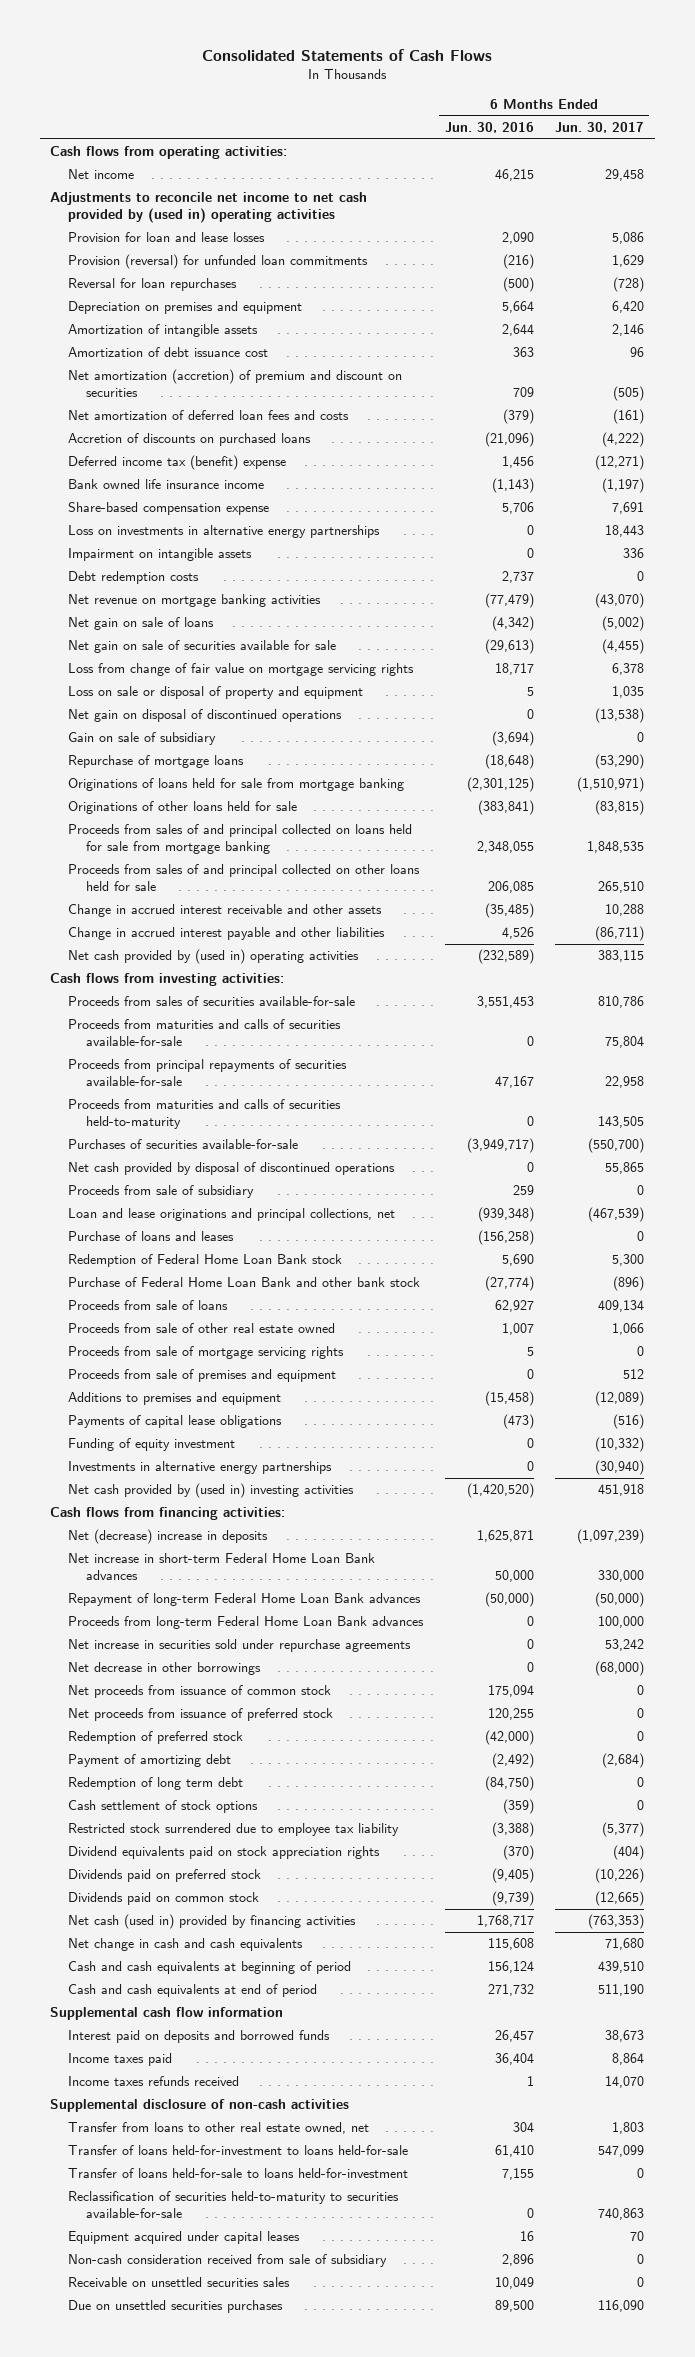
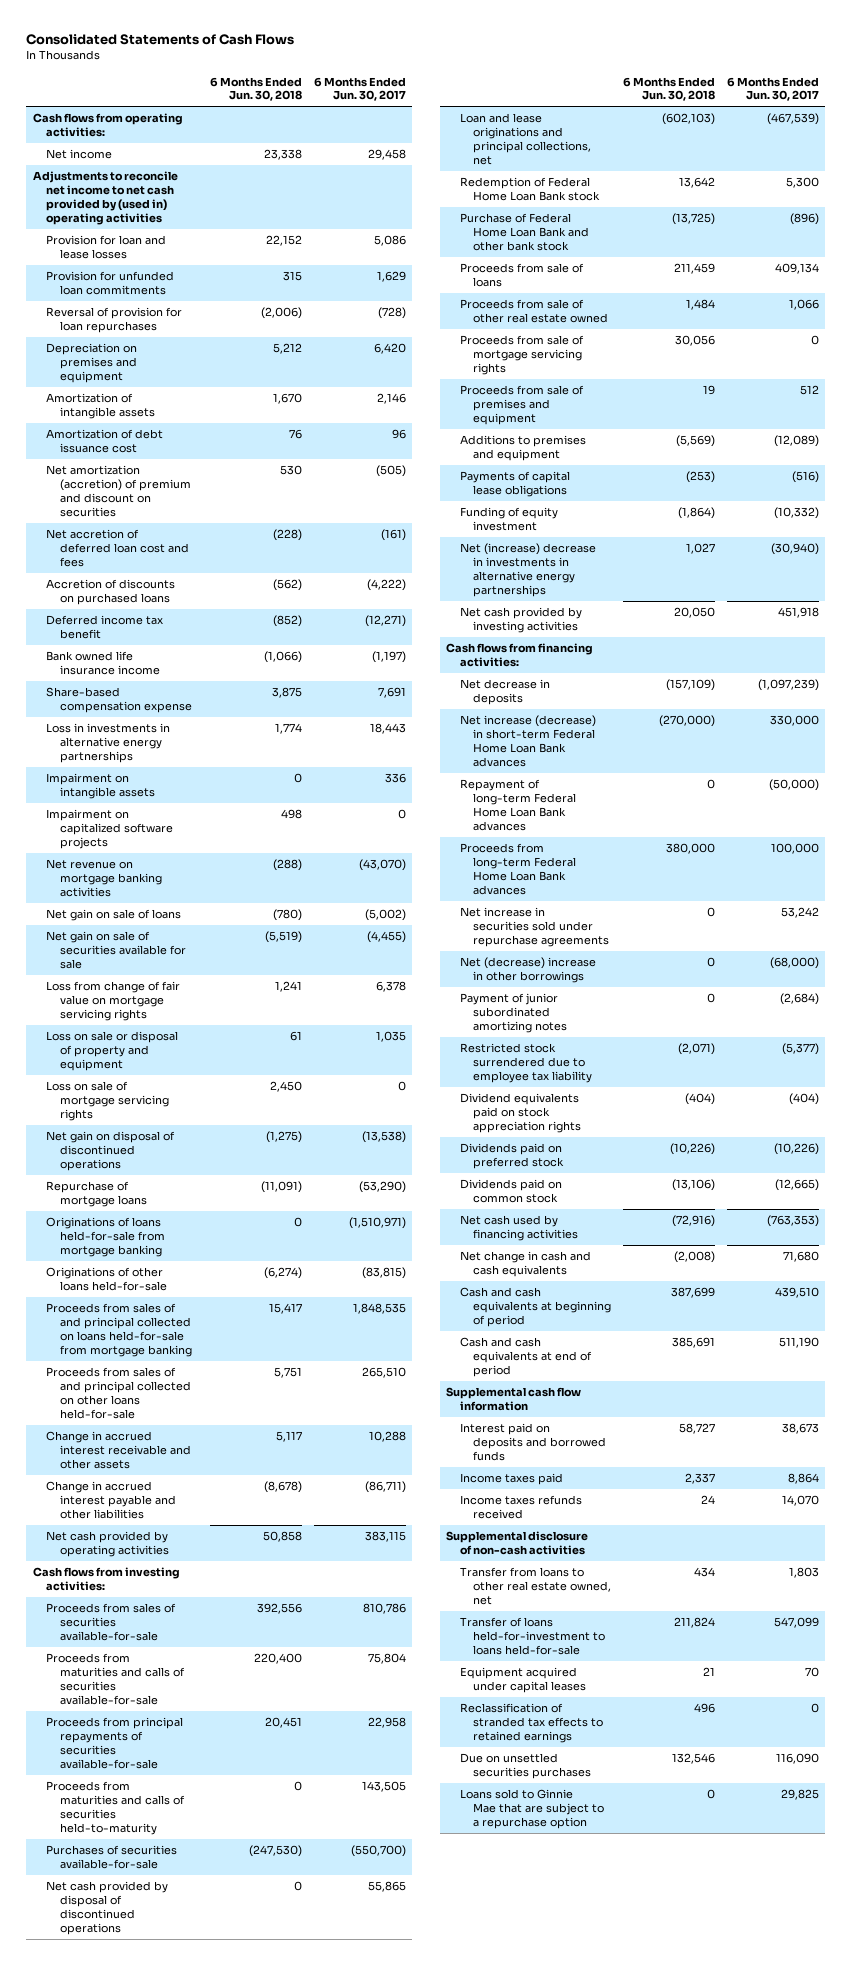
- | 6 Months Ended Jun. 30, 2016 | 6 Months Ended Jun. 30, 2017
+ | 6 Months Ended Jun. 30, 2018 | 6 Months Ended Jun. 30, 2017
- Provision (reversal) for unfunded loan commitments | (216) | 1,629
- Reversal for loan repurchases | (500) | (728)
+ Provision for unfunded loan commitments | 315 | 1,629
+ Reversal of provision for loan repurchases | (2,006) | (728)
- Net amortization of deferred loan fees and costs | (379) | (161)
+ Net accretion of deferred loan cost and fees | (228) | (161)
- Deferred income tax (benefit) expense | 1,456 | (12,271)
+ Deferred income tax benefit | (852) | (12,271)
- Loss on investments in alternative energy partnerships | 0 | 18,443
+ Loss in investments in alternative energy partnerships | 1,774 | 18,443
- Debt redemption costs | 2,737 | 0
+ Impairment on capitalized software projects | 498 | 0
+ Loss on sale of mortgage servicing rights | 2,450 | 0
- Gain on sale of subsidiary | (3,694) | 0
- Originations of loans held for sale from mortgage banking | (2,301,125) | (1,510,971)
- Originations of other loans held for sale | (383,841) | (83,815)
- Proceeds from sales of and principal collected on loans held for sale from mortgage banking | 2,348,055 | 1,848,535
- Proceeds from sales of and principal collected on other loans held for sale | 206,085 | 265,510
+ Originations of loans held-for-sale from mortgage banking | 0 | (1,510,971)
+ Originations of other loans held-for-sale | (6,274) | (83,815)
+ Proceeds from sales of and principal collected on loans held-for-sale from mortgage banking | 15,417 | 1,848,535
+ Proceeds from sales of and principal collected on other loans held-for-sale | 5,751 | 265,510
- Net cash provided by (used in) operating activities | (232,589) | 383,115
+ Net cash provided by operating activities | 50,858 | 383,115
- Proceeds from sale of subsidiary | 259 | 0
- Purchase of loans and leases | (156,258) | 0
- Investments in alternative energy partnerships | 0 | (30,940)
- Net cash provided by (used in) investing activities | (1,420,520) | 451,918
+ Net (increase) decrease in investments in alternative energy partnerships | 1,027 | (30,940)
+ Net cash provided by investing activities | 20,050 | 451,918
- Net (decrease) increase in deposits | 1,625,871 | (1,097,239)
- Net increase in short-term Federal Home Loan Bank advances | 50,000 | 330,000
+ Net decrease in deposits | (157,109) | (1,097,239)
+ Net increase (decrease) in short-term Federal Home Loan Bank advances | (270,000) | 330,000
- Net decrease in other borrowings | 0 | (68,000)
- Net proceeds from issuance of common stock | 175,094 | 0
- Net proceeds from issuance of preferred stock | 120,255 | 0
- Redemption of preferred stock | (42,000) | 0
- Payment of amortizing debt | (2,492) | (2,684)
- Redemption of long term debt | (84,750) | 0
- Cash settlement of stock options | (359) | 0
+ Net (decrease) increase in other borrowings | 0 | (68,000)
+ Payment of junior subordinated amortizing notes | 0 | (2,684)
- Net cash (used in) provided by financing activities | 1,768,717 | (763,353)
+ Net cash used by financing activities | (72,916) | (763,353)
- Transfer of loans held-for-sale to loans held-for-investment | 7,155 | 0
- Reclassification of securities held-to-maturity to securities available-for-sale | 0 | 740,863
- Non-cash consideration received from sale of subsidiary | 2,896 | 0
- Receivable on unsettled securities sales | 10,049 | 0
+ Reclassification of stranded tax effects to retained earnings | 496 | 0
+ Loans sold to Ginnie Mae that are subject to a repurchase option | 0 | 29,825

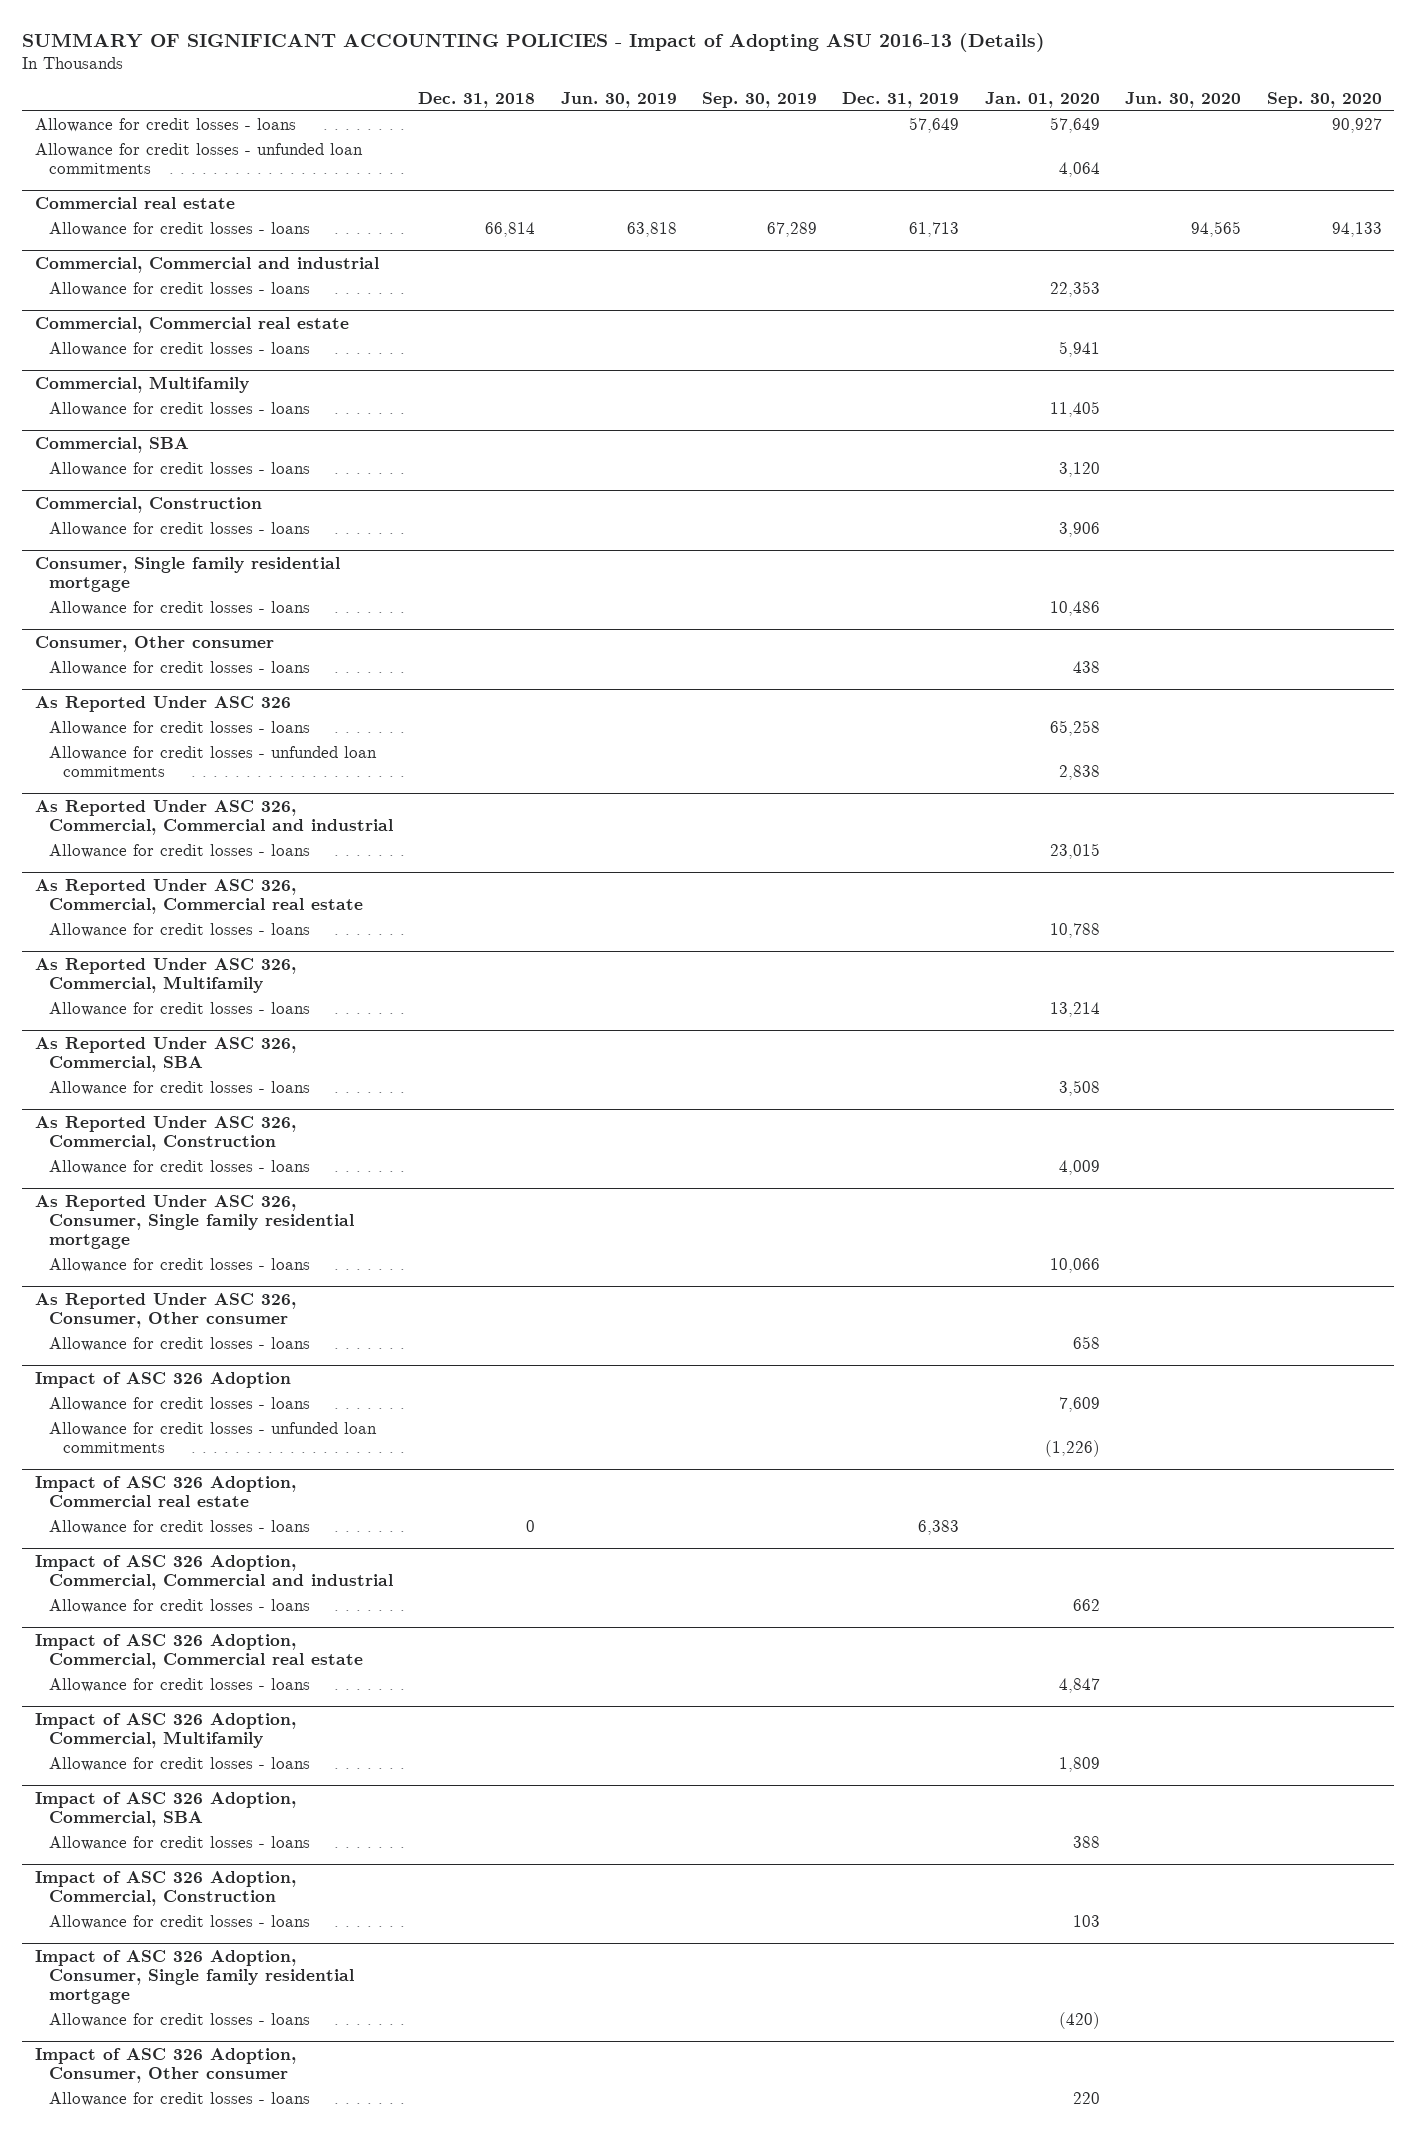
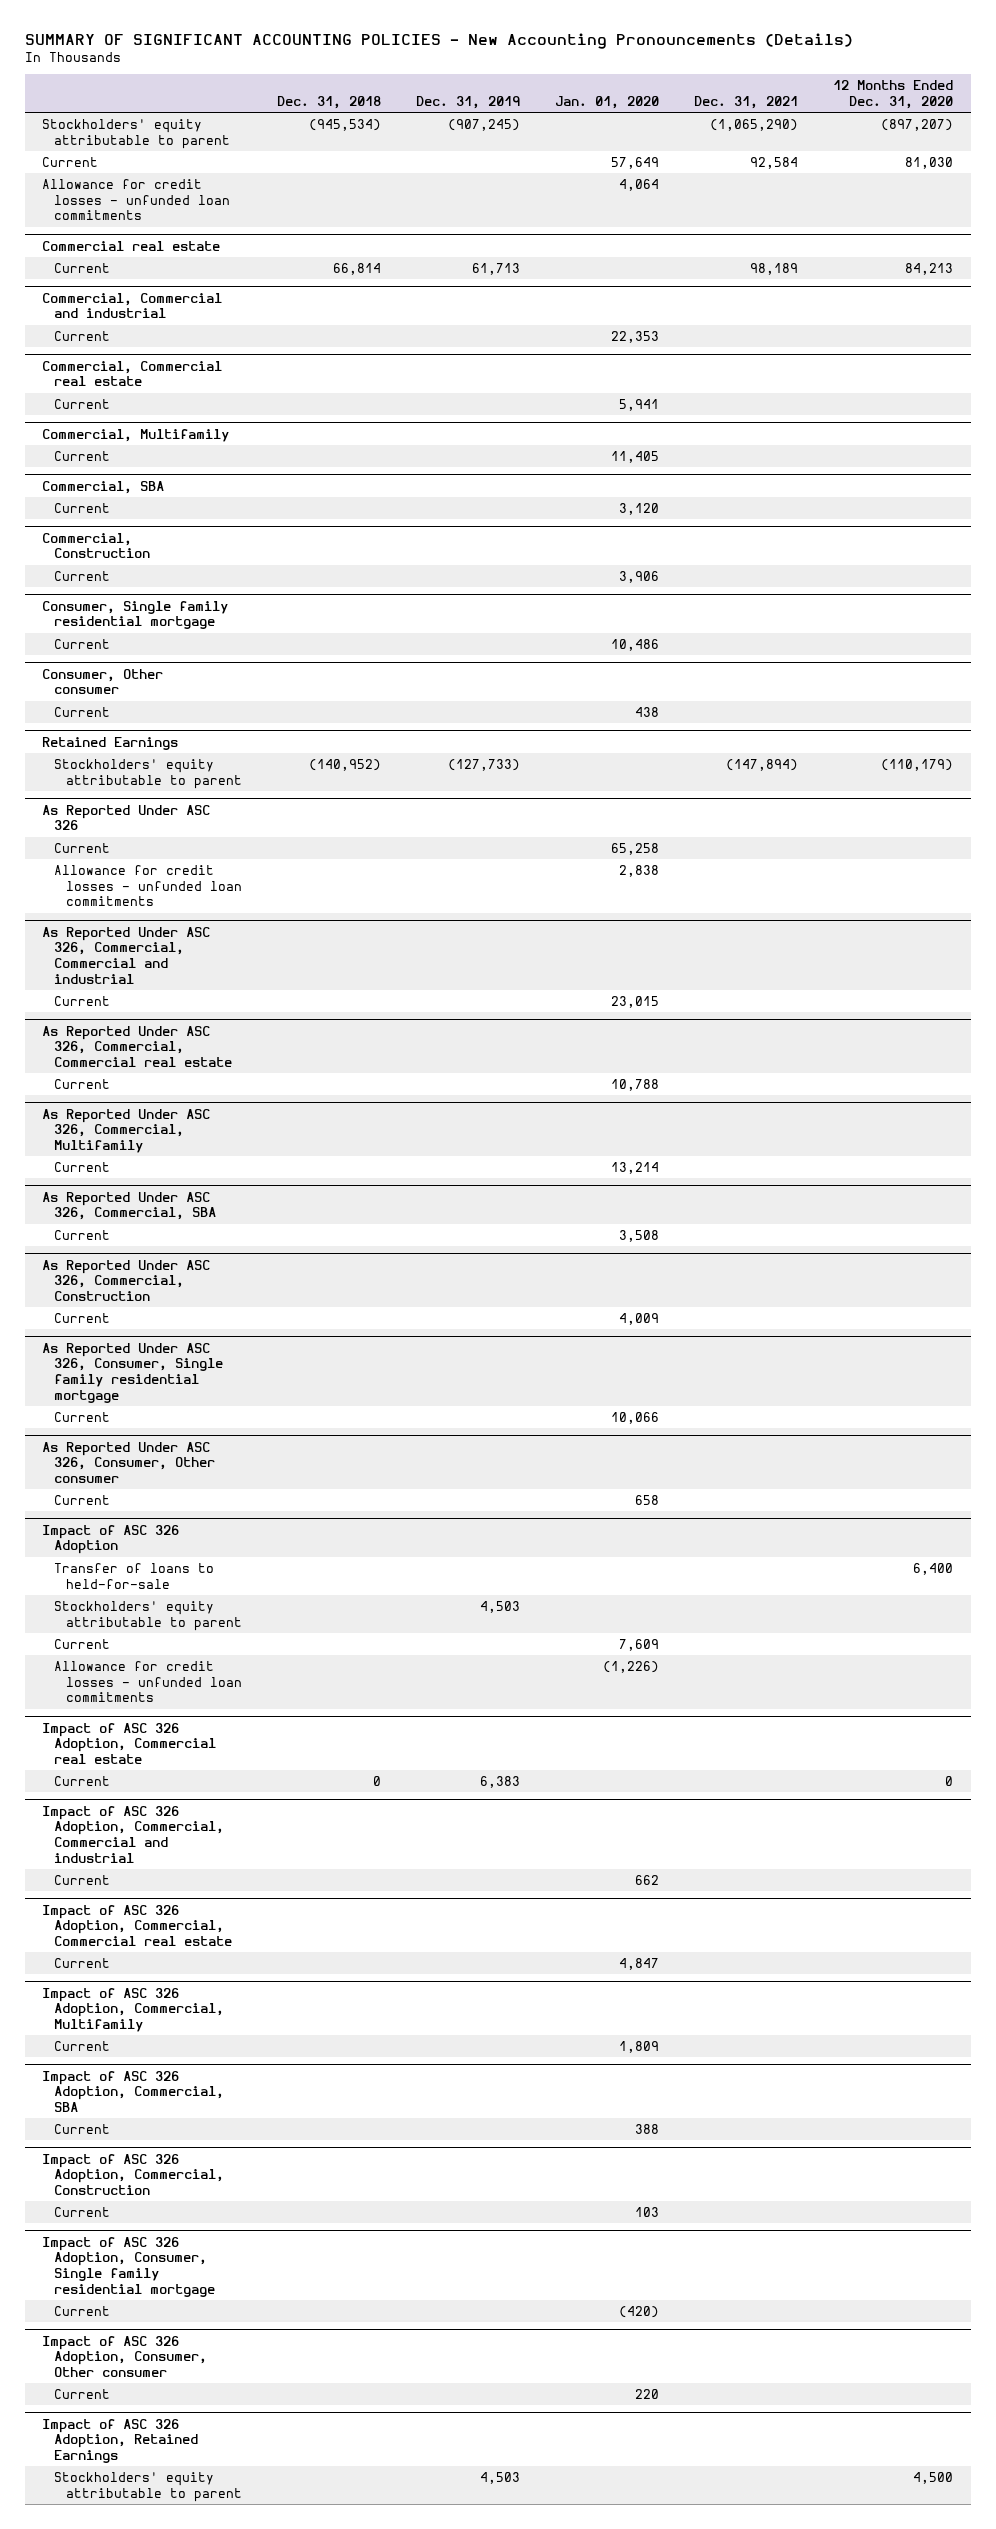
- SUMMARY OF SIGNIFICANT ACCOUNTING POLICIES - Impact of Adopting ASU 2016-13 (Details)
+ SUMMARY OF SIGNIFICANT ACCOUNTING POLICIES - New Accounting Pronouncements (Details)
- | Dec. 31, 2018 | Jun. 30, 2019 | Sep. 30, 2019 | Dec. 31, 2019 | Jan. 01, 2020 | Jun. 30, 2020 | Sep. 30, 2020
+ | Dec. 31, 2018 | Dec. 31, 2019 | Jan. 01, 2020 | Dec. 31, 2021 | 12 Months Ended Dec. 31, 2020
- Allowance for credit losses - loans | | | | 57,649 | 57,649 | | 90,927
+ Stockholders' equity attributable to parent | (945,534) | (907,245) | | (1,065,290) | (897,207)
+ Current | | | 57,649 | 92,584 | 81,030
@ Commercial real estate
- Allowance for credit losses - loans | 66,814 | 63,818 | 67,289 | 61,713 | | 94,565 | 94,133
+ Current | 66,814 | 61,713 | | 98,189 | 84,213
@ Commercial, Commercial and industrial
- Allowance for credit losses - loans | | | | | 22,353 | |
+ Current | | | 22,353 | |
@ Commercial, Commercial real estate
- Allowance for credit losses - loans | | | | | 5,941 | |
+ Current | | | 5,941 | |
@ Commercial, Multifamily
- Allowance for credit losses - loans | | | | | 11,405 | |
+ Current | | | 11,405 | |
@ Commercial, SBA
- Allowance for credit losses - loans | | | | | 3,120 | |
+ Current | | | 3,120 | |
@ Commercial, Construction
- Allowance for credit losses - loans | | | | | 3,906 | |
+ Current | | | 3,906 | |
@ Consumer, Single family residential mortgage
- Allowance for credit losses - loans | | | | | 10,486 | |
+ Current | | | 10,486 | |
@ Consumer, Other consumer
- Allowance for credit losses - loans | | | | | 438 | |
+ Current | | | 438 | |
+ Retained Earnings
+ Stockholders' equity attributable to parent | (140,952) | (127,733) | | (147,894) | (110,179)
@ As Reported Under ASC 326
- Allowance for credit losses - loans | | | | | 65,258 | |
+ Current | | | 65,258 | |
@ As Reported Under ASC 326, Commercial, Commercial and industrial
- Allowance for credit losses - loans | | | | | 23,015 | |
+ Current | | | 23,015 | |
@ As Reported Under ASC 326, Commercial, Commercial real estate
- Allowance for credit losses - loans | | | | | 10,788 | |
+ Current | | | 10,788 | |
@ As Reported Under ASC 326, Commercial, Multifamily
- Allowance for credit losses - loans | | | | | 13,214 | |
+ Current | | | 13,214 | |
@ As Reported Under ASC 326, Commercial, SBA
- Allowance for credit losses - loans | | | | | 3,508 | |
+ Current | | | 3,508 | |
@ As Reported Under ASC 326, Commercial, Construction
- Allowance for credit losses - loans | | | | | 4,009 | |
+ Current | | | 4,009 | |
@ As Reported Under ASC 326, Consumer, Single family residential mortgage
- Allowance for credit losses - loans | | | | | 10,066 | |
+ Current | | | 10,066 | |
@ As Reported Under ASC 326, Consumer, Other consumer
- Allowance for credit losses - loans | | | | | 658 | |
+ Current | | | 658 | |
@ Impact of ASC 326 Adoption
- Allowance for credit losses - loans | | | | | 7,609 | |
+ Transfer of loans to held-for-sale | | | | | 6,400
+ Stockholders' equity attributable to parent | | 4,503 | | |
+ Current | | | 7,609 | |
@ Impact of ASC 326 Adoption, Commercial real estate
- Allowance for credit losses - loans | 0 | | | 6,383 | | |
+ Current | 0 | 6,383 | | | 0
@ Impact of ASC 326 Adoption, Commercial, Commercial and industrial
- Allowance for credit losses - loans | | | | | 662 | |
+ Current | | | 662 | |
@ Impact of ASC 326 Adoption, Commercial, Commercial real estate
- Allowance for credit losses - loans | | | | | 4,847 | |
+ Current | | | 4,847 | |
@ Impact of ASC 326 Adoption, Commercial, Multifamily
- Allowance for credit losses - loans | | | | | 1,809 | |
+ Current | | | 1,809 | |
@ Impact of ASC 326 Adoption, Commercial, SBA
- Allowance for credit losses - loans | | | | | 388 | |
+ Current | | | 388 | |
@ Impact of ASC 326 Adoption, Commercial, Construction
- Allowance for credit losses - loans | | | | | 103 | |
+ Current | | | 103 | |
@ Impact of ASC 326 Adoption, Consumer, Single family residential mortgage
- Allowance for credit losses - loans | | | | | (420) | |
+ Current | | | (420) | |
@ Impact of ASC 326 Adoption, Consumer, Other consumer
- Allowance for credit losses - loans | | | | | 220 | |
+ Current | | | 220 | |
+ Impact of ASC 326 Adoption, Retained Earnings
+ Stockholders' equity attributable to parent | | 4,503 | | | 4,500

